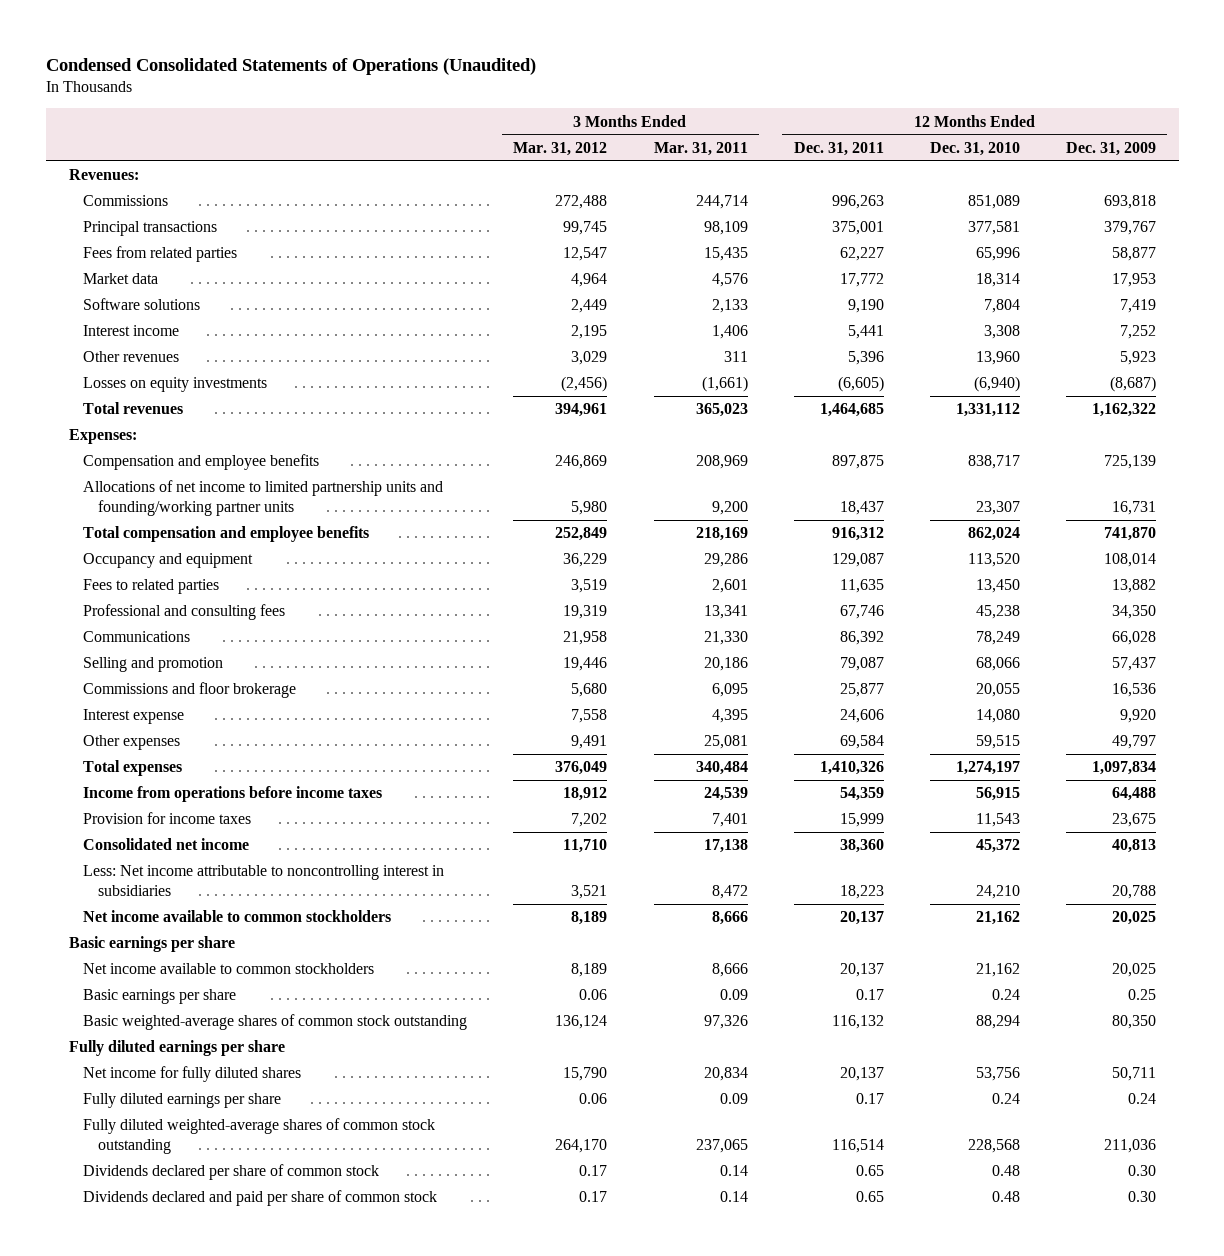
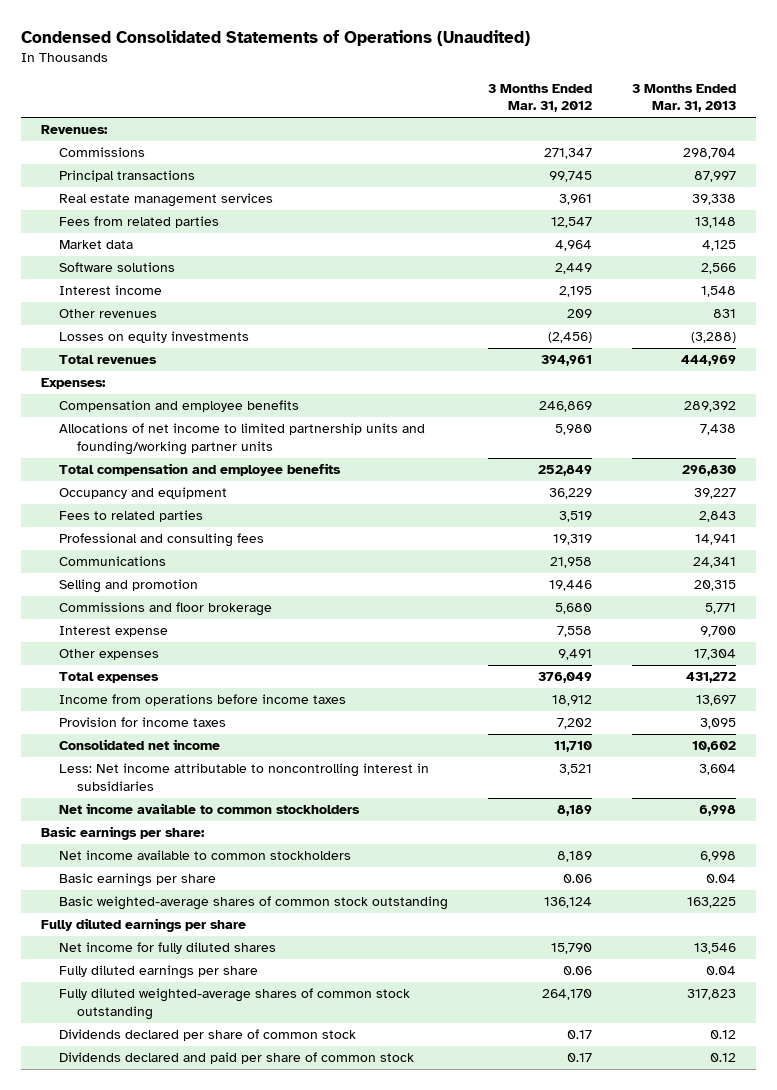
- | 3 Months Ended Mar. 31, 2012 | 3 Months Ended Mar. 31, 2011 | 12 Months Ended Dec. 31, 2011 | 12 Months Ended Dec. 31, 2010 | 12 Months Ended Dec. 31, 2009
+ | 3 Months Ended Mar. 31, 2012 | 3 Months Ended Mar. 31, 2013
- Commissions | 272,488 | 244,714 | 996,263 | 851,089 | 693,818
+ Commissions | 271,347 | 298,704
+ Real estate management services | 3,961 | 39,338
- Other revenues | 3,029 | 311 | 5,396 | 13,960 | 5,923
+ Other revenues | 209 | 831
- Basic earnings per share
+ Basic earnings per share:

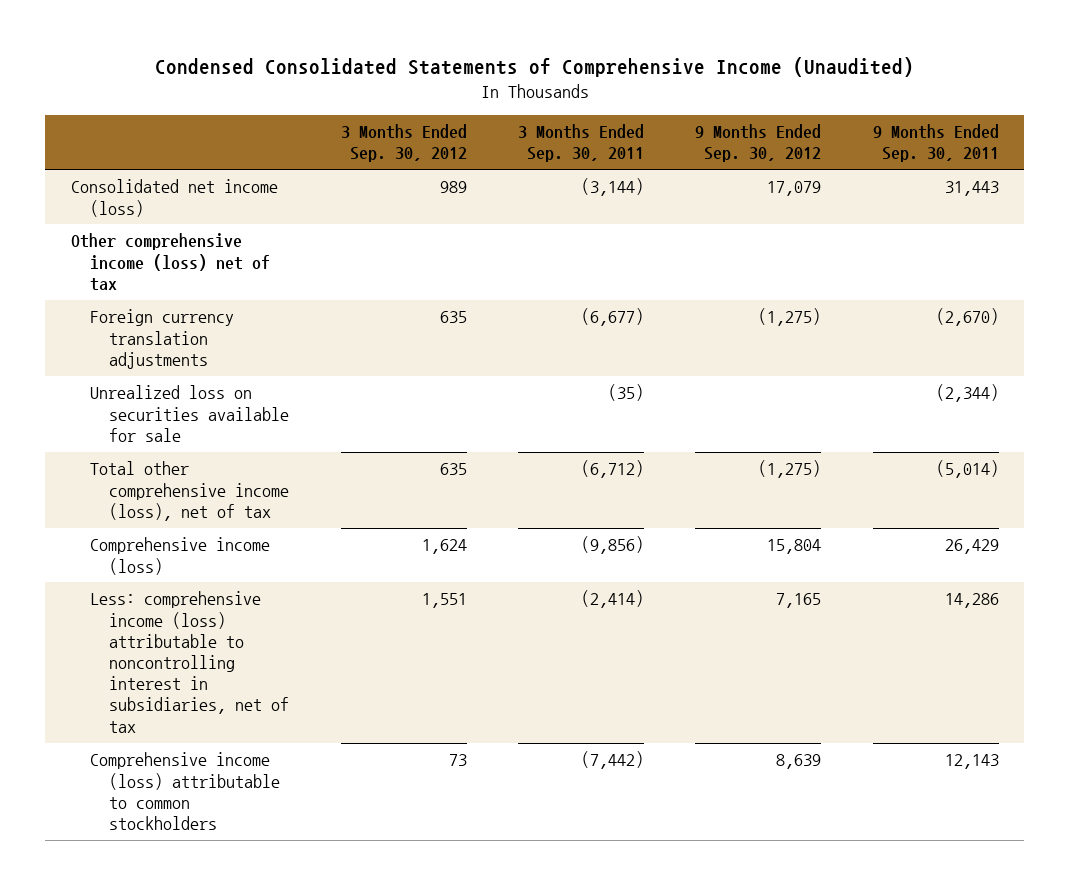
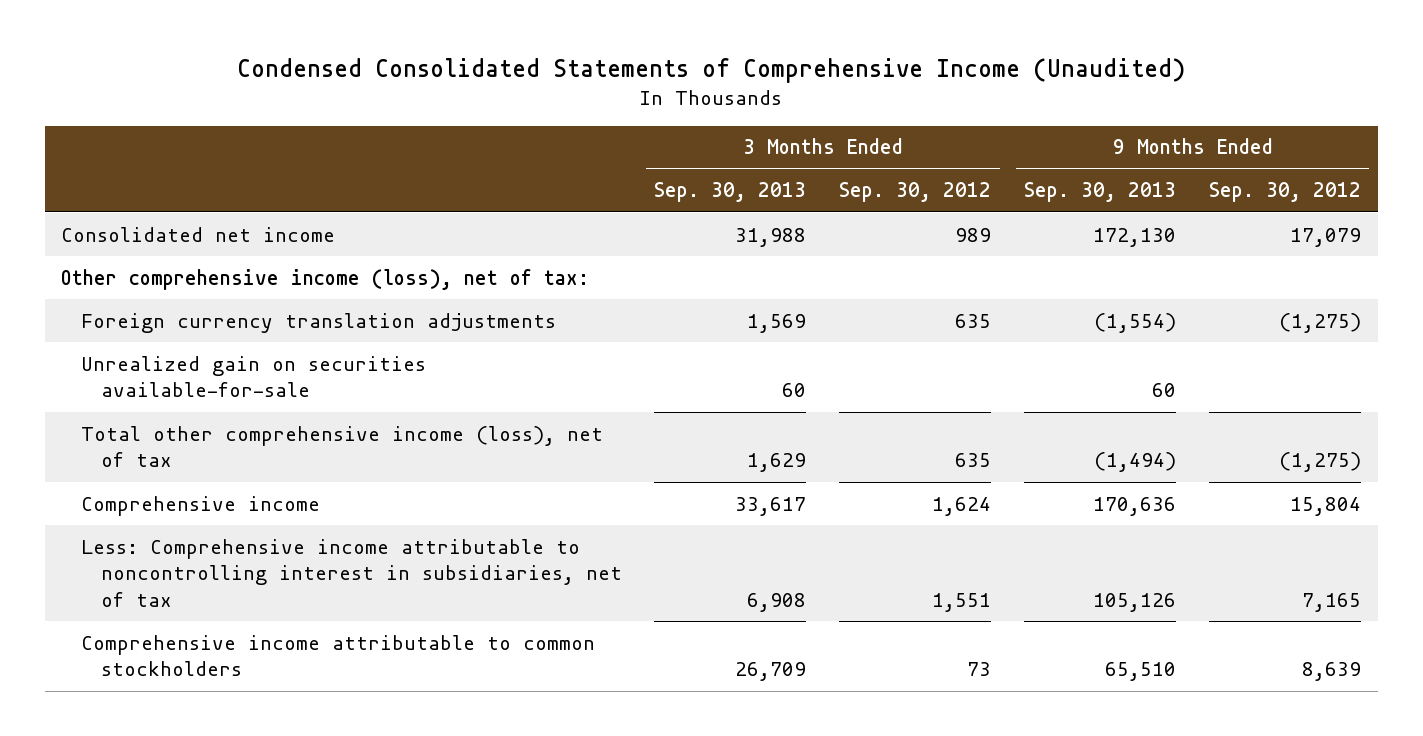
- | 3 Months Ended Sep. 30, 2012 | 3 Months Ended Sep. 30, 2011 | 9 Months Ended Sep. 30, 2012 | 9 Months Ended Sep. 30, 2011
+ | 3 Months Ended Sep. 30, 2013 | 3 Months Ended Sep. 30, 2012 | 9 Months Ended Sep. 30, 2013 | 9 Months Ended Sep. 30, 2012
- Consolidated net income (loss) | 989 | (3,144) | 17,079 | 31,443
- Other comprehensive income (loss) net of tax
+ Consolidated net income | 31,988 | 989 | 172,130 | 17,079
+ Other comprehensive income (loss), net of tax:
- Unrealized loss on securities available for sale | | (35) | | (2,344)
+ Unrealized gain on securities available-for-sale | 60 | | 60 |
- Comprehensive income (loss) | 1,624 | (9,856) | 15,804 | 26,429
- Less: comprehensive income (loss) attributable to noncontrolling interest in subsidiaries, net of tax | 1,551 | (2,414) | 7,165 | 14,286
- Comprehensive income (loss) attributable to common stockholders | 73 | (7,442) | 8,639 | 12,143
+ Comprehensive income | 33,617 | 1,624 | 170,636 | 15,804
+ Less: Comprehensive income attributable to noncontrolling interest in subsidiaries, net of tax | 6,908 | 1,551 | 105,126 | 7,165
+ Comprehensive income attributable to common stockholders | 26,709 | 73 | 65,510 | 8,639

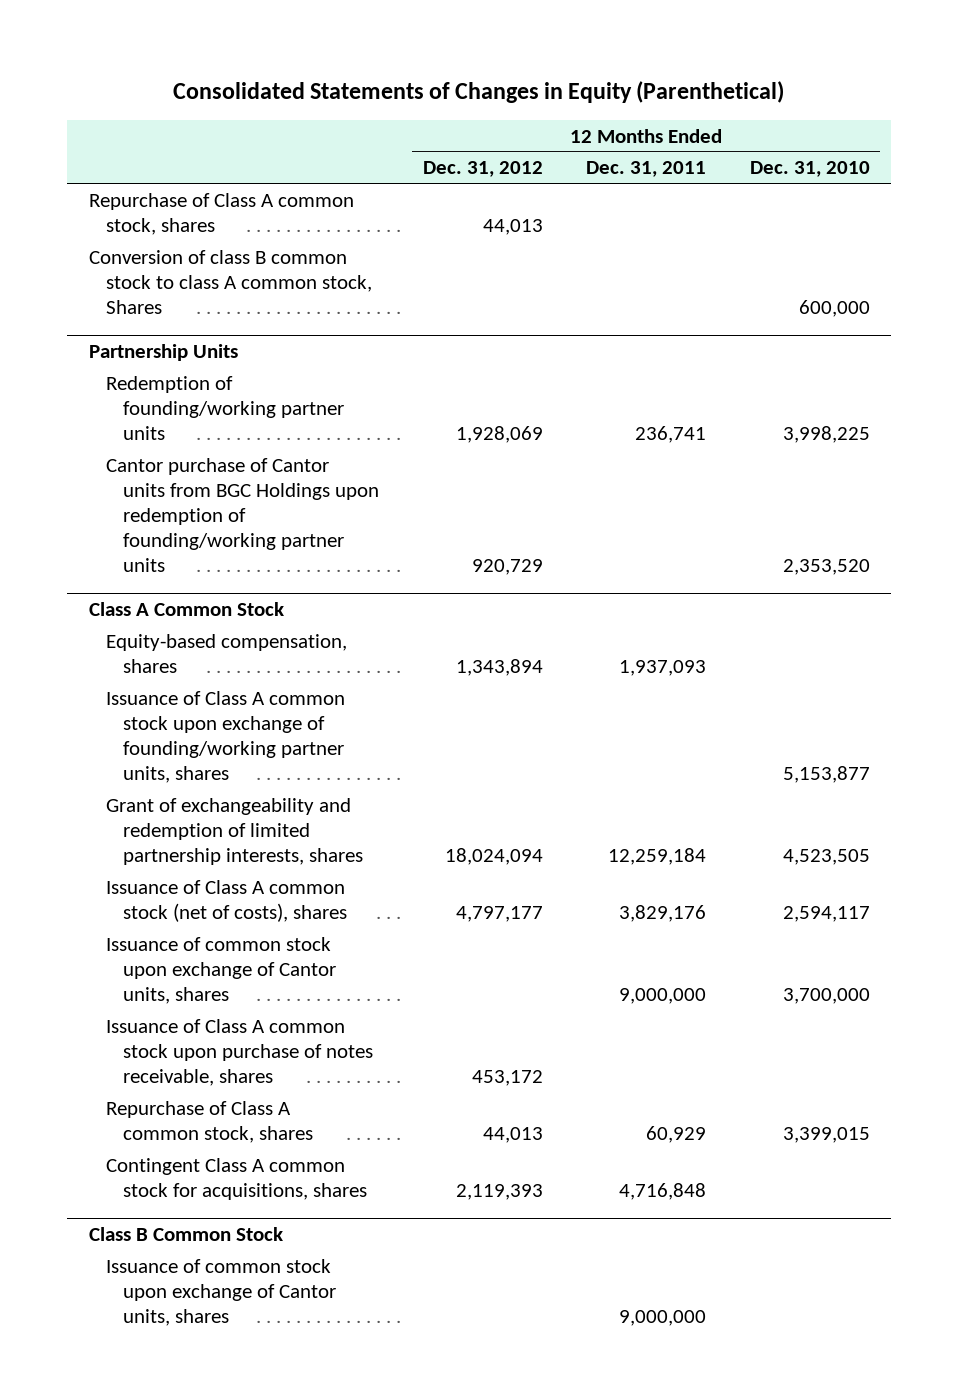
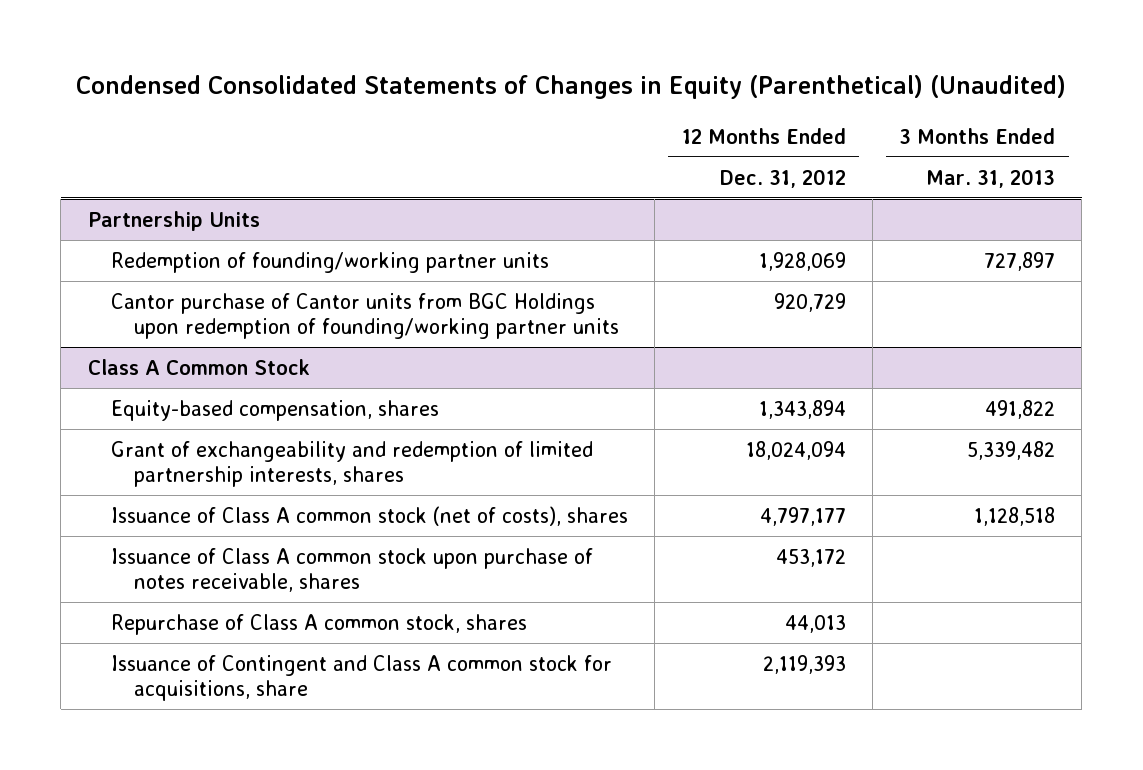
- Consolidated Statements of Changes in Equity (Parenthetical)
+ Condensed Consolidated Statements of Changes in Equity (Parenthetical) (Unaudited)
- | 12 Months Ended Dec. 31, 2012 | 12 Months Ended Dec. 31, 2011 | 12 Months Ended Dec. 31, 2010
+ | 12 Months Ended Dec. 31, 2012 | 3 Months Ended Mar. 31, 2013
- Repurchase of Class A common stock, shares | 44,013 | |
- Conversion of class B common stock to class A common stock, Shares | | | 600,000
@ Class A Common Stock
- Issuance of Class A common stock upon exchange of founding/working partner units, shares | | | 5,153,877
- Issuance of common stock upon exchange of Cantor units, shares | | 9,000,000 | 3,700,000
- Contingent Class A common stock for acquisitions, shares | 2,119,393 | 4,716,848 |
- Class B Common Stock
- Issuance of common stock upon exchange of Cantor units, shares | | 9,000,000 |
@ Class A Common Stock
+ Issuance of Contingent and Class A common stock for acquisitions, share | 2,119,393 |

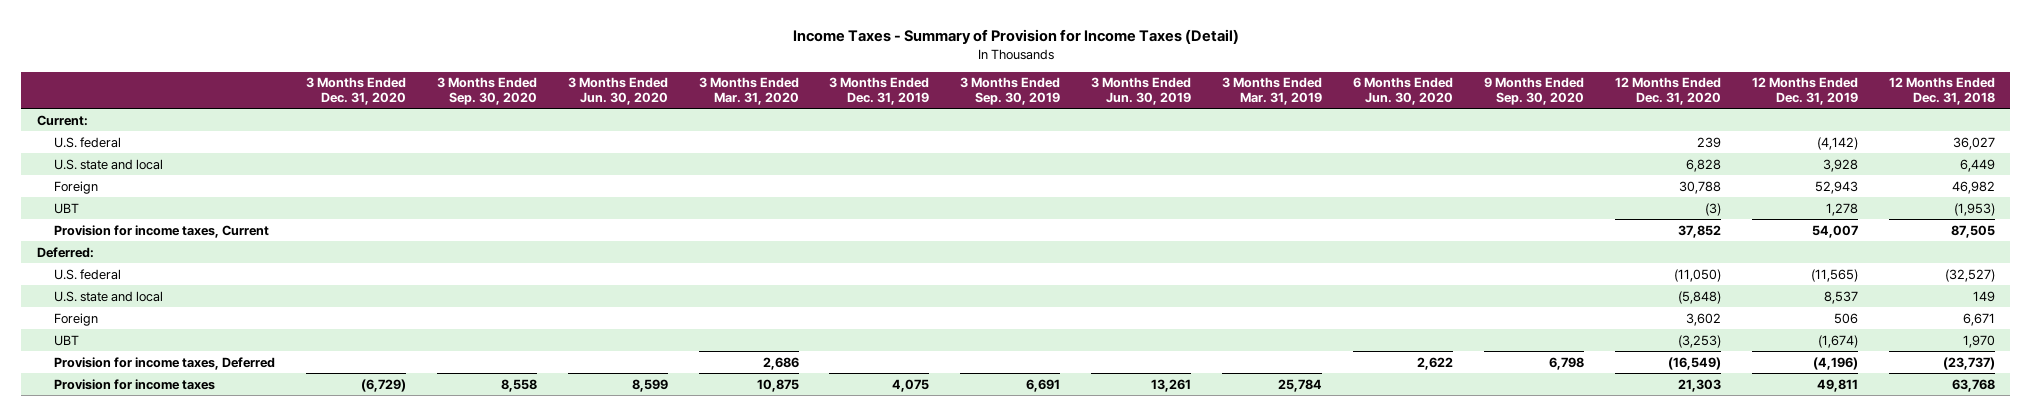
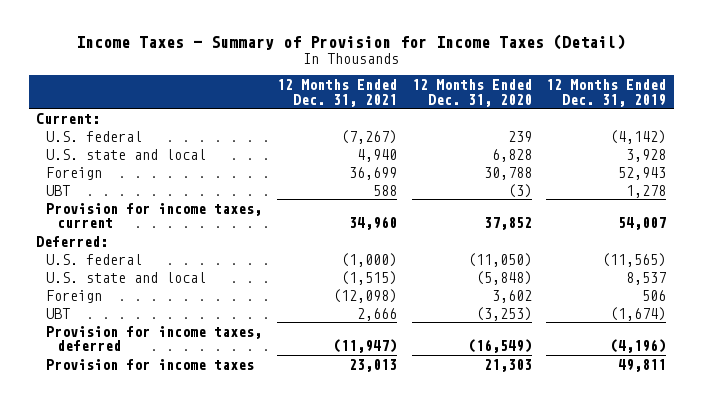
- | 3 Months Ended Dec. 31, 2020 | 3 Months Ended Sep. 30, 2020 | 3 Months Ended Jun. 30, 2020 | 3 Months Ended Mar. 31, 2020 | 3 Months Ended Dec. 31, 2019 | 3 Months Ended Sep. 30, 2019 | 3 Months Ended Jun. 30, 2019 | 3 Months Ended Mar. 31, 2019 | 6 Months Ended Jun. 30, 2020 | 9 Months Ended Sep. 30, 2020 | 12 Months Ended Dec. 31, 2020 | 12 Months Ended Dec. 31, 2019 | 12 Months Ended Dec. 31, 2018
+ | 12 Months Ended Dec. 31, 2021 | 12 Months Ended Dec. 31, 2020 | 12 Months Ended Dec. 31, 2019
- Provision for income taxes, Current | | | | | | | | | | | 37,852 | 54,007 | 87,505
+ Provision for income taxes, current | 34,960 | 37,852 | 54,007
- Provision for income taxes, Deferred | | | | 2,686 | | | | | 2,622 | 6,798 | (16,549) | (4,196) | (23,737)
+ Provision for income taxes, deferred | (11,947) | (16,549) | (4,196)

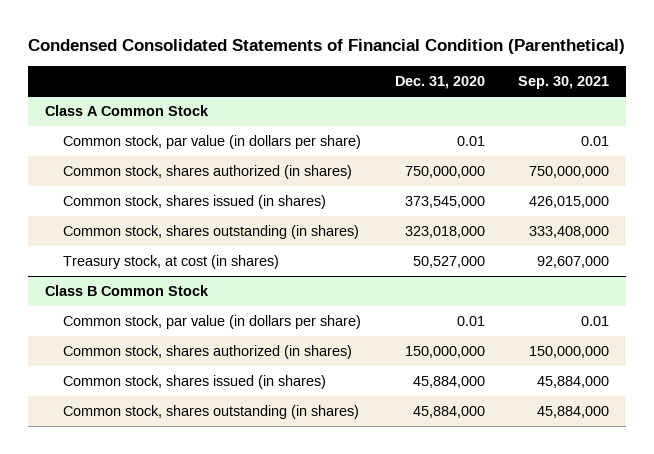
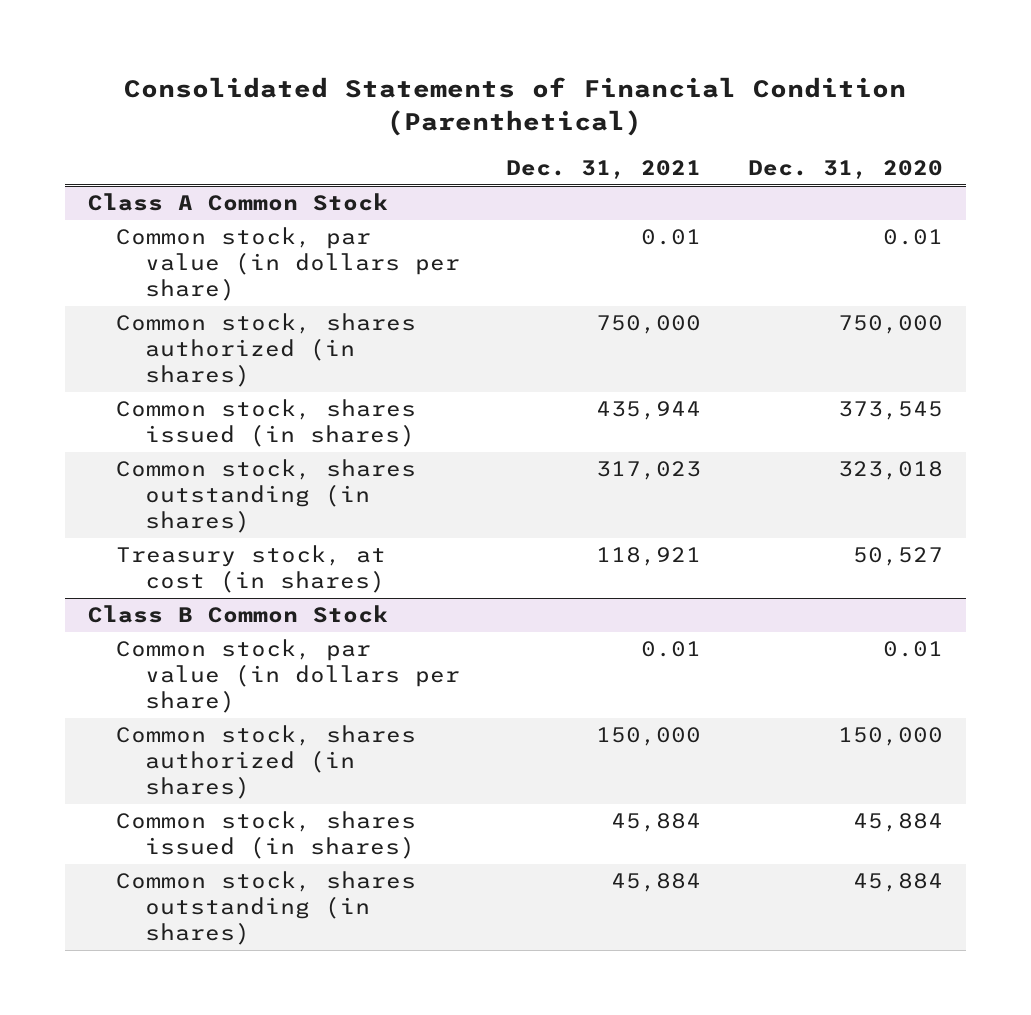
- Condensed Consolidated Statements of Financial Condition (Parenthetical)
+ Consolidated Statements of Financial Condition (Parenthetical)
- | Dec. 31, 2020 | Sep. 30, 2021
+ | Dec. 31, 2021 | Dec. 31, 2020
@ Class A Common Stock
- Common stock, shares authorized (in shares) | 750,000,000 | 750,000,000
- Common stock, shares issued (in shares) | 373,545,000 | 426,015,000
- Common stock, shares outstanding (in shares) | 323,018,000 | 333,408,000
- Treasury stock, at cost (in shares) | 50,527,000 | 92,607,000
+ Common stock, shares authorized (in shares) | 750,000 | 750,000
+ Common stock, shares issued (in shares) | 435,944 | 373,545
+ Common stock, shares outstanding (in shares) | 317,023 | 323,018
+ Treasury stock, at cost (in shares) | 118,921 | 50,527
@ Class B Common Stock
- Common stock, shares authorized (in shares) | 150,000,000 | 150,000,000
- Common stock, shares issued (in shares) | 45,884,000 | 45,884,000
- Common stock, shares outstanding (in shares) | 45,884,000 | 45,884,000
+ Common stock, shares authorized (in shares) | 150,000 | 150,000
+ Common stock, shares issued (in shares) | 45,884 | 45,884
+ Common stock, shares outstanding (in shares) | 45,884 | 45,884

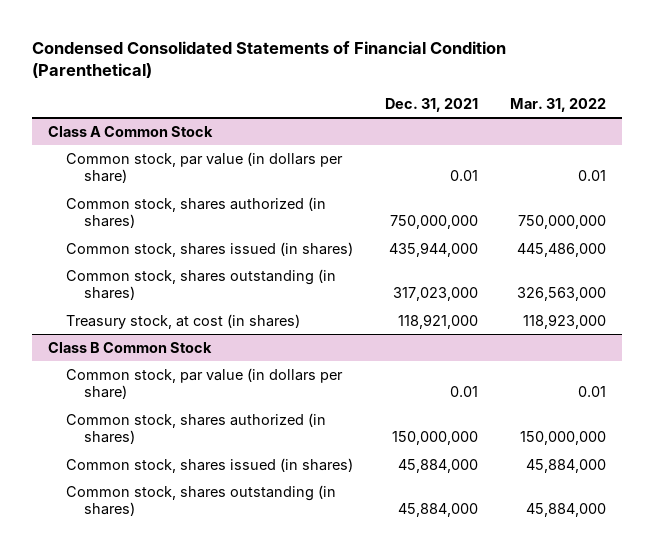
- Consolidated Statements of Financial Condition (Parenthetical)
+ Condensed Consolidated Statements of Financial Condition (Parenthetical)
- | Dec. 31, 2021 | Dec. 31, 2020
+ | Dec. 31, 2021 | Mar. 31, 2022
@ Class A Common Stock
- Common stock, shares authorized (in shares) | 750,000 | 750,000
- Common stock, shares issued (in shares) | 435,944 | 373,545
- Common stock, shares outstanding (in shares) | 317,023 | 323,018
- Treasury stock, at cost (in shares) | 118,921 | 50,527
+ Common stock, shares authorized (in shares) | 750,000,000 | 750,000,000
+ Common stock, shares issued (in shares) | 435,944,000 | 445,486,000
+ Common stock, shares outstanding (in shares) | 317,023,000 | 326,563,000
+ Treasury stock, at cost (in shares) | 118,921,000 | 118,923,000
@ Class B Common Stock
- Common stock, shares authorized (in shares) | 150,000 | 150,000
- Common stock, shares issued (in shares) | 45,884 | 45,884
- Common stock, shares outstanding (in shares) | 45,884 | 45,884
+ Common stock, shares authorized (in shares) | 150,000,000 | 150,000,000
+ Common stock, shares issued (in shares) | 45,884,000 | 45,884,000
+ Common stock, shares outstanding (in shares) | 45,884,000 | 45,884,000

